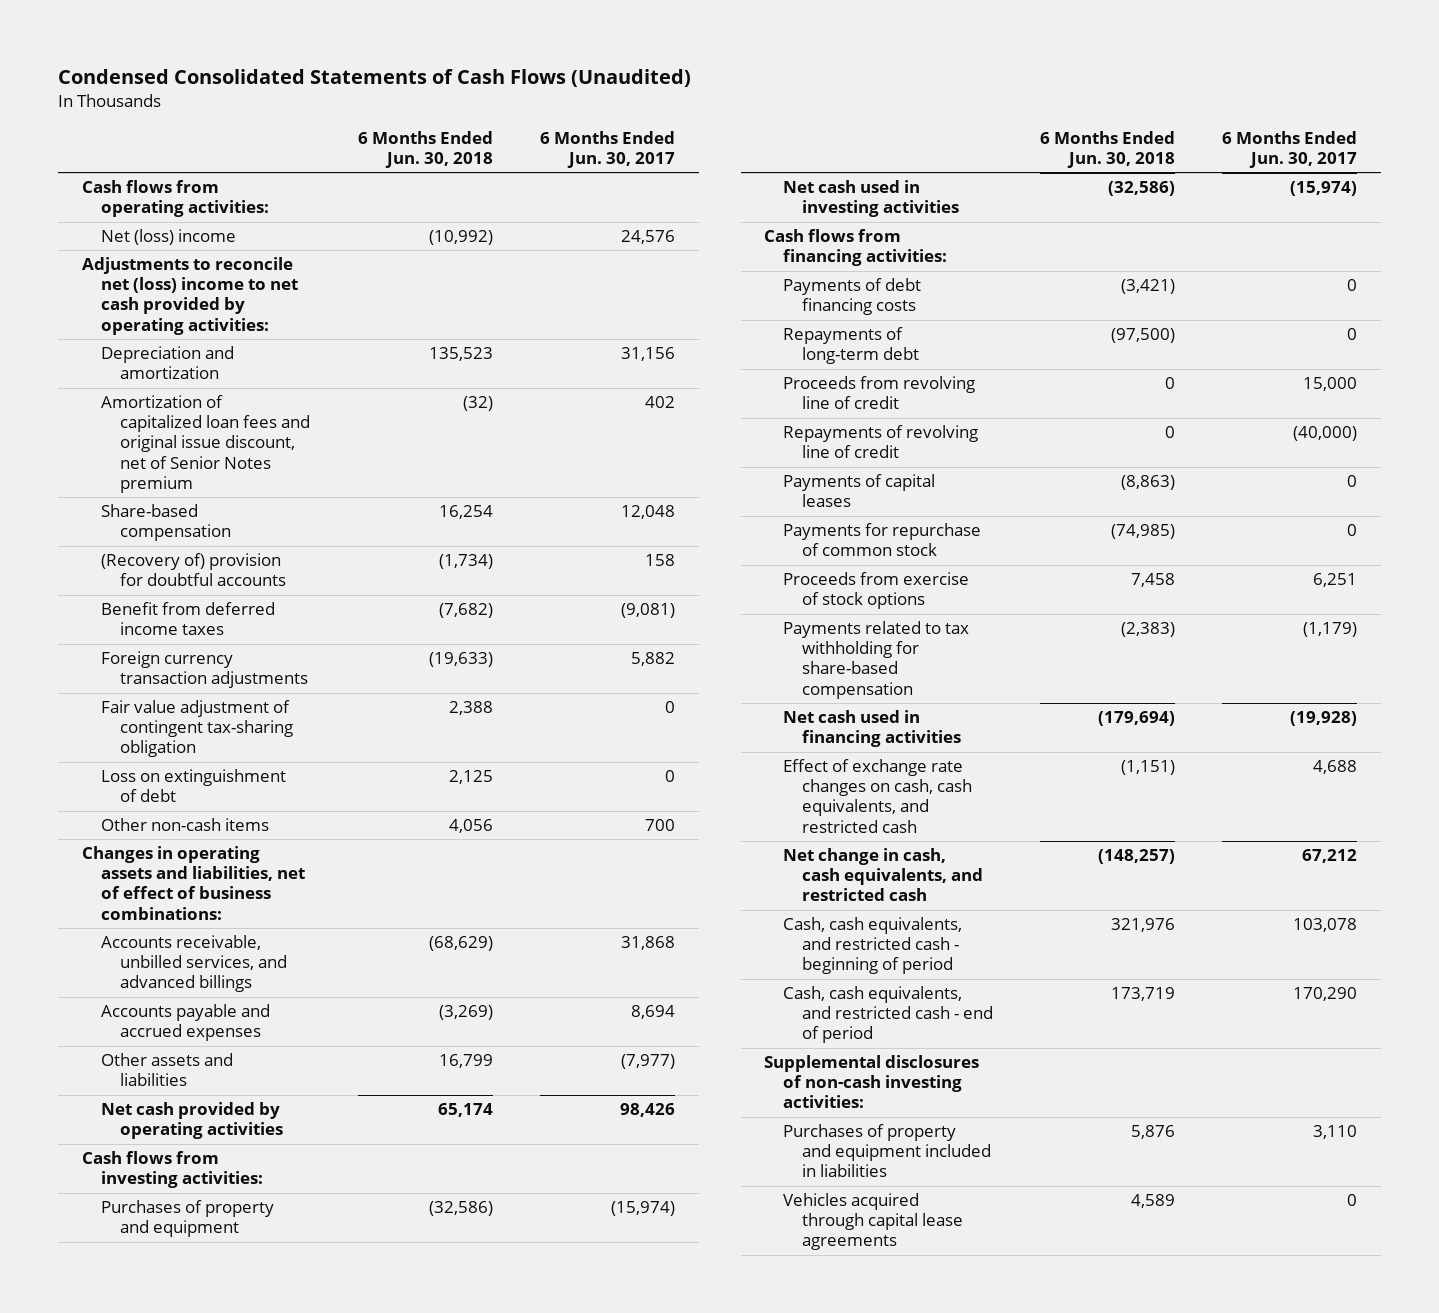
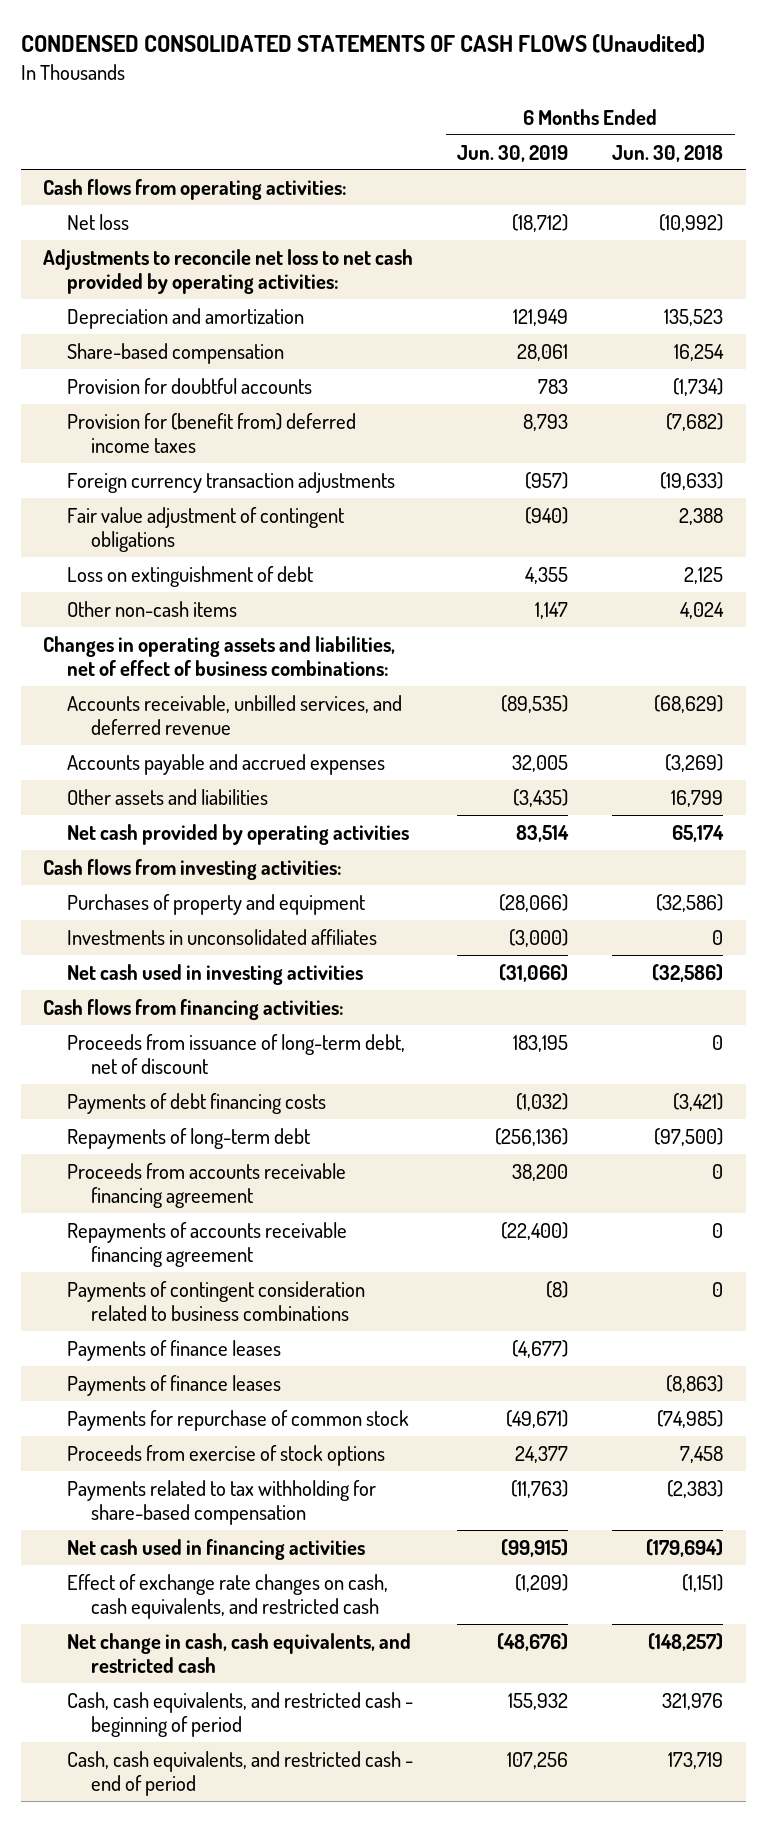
- Condensed Consolidated Statements of Cash Flows (Unaudited)
+ CONDENSED CONSOLIDATED STATEMENTS OF CASH FLOWS (Unaudited)
- | 6 Months Ended Jun. 30, 2018 | 6 Months Ended Jun. 30, 2017
+ | 6 Months Ended Jun. 30, 2019 | 6 Months Ended Jun. 30, 2018
- Net (loss) income | (10,992) | 24,576
- Adjustments to reconcile net (loss) income to net cash provided by operating activities:
+ Net loss | (18,712) | (10,992)
+ Adjustments to reconcile net loss to net cash provided by operating activities:
- Amortization of capitalized loan fees and original issue discount, net of Senior Notes premium | (32) | 402
- (Recovery of) provision for doubtful accounts | (1,734) | 158
- Benefit from deferred income taxes | (7,682) | (9,081)
+ Provision for doubtful accounts | 783 | (1,734)
+ Provision for (benefit from) deferred income taxes | 8,793 | (7,682)
- Fair value adjustment of contingent tax-sharing obligation | 2,388 | 0
+ Fair value adjustment of contingent obligations | (940) | 2,388
- Other non-cash items | 4,056 | 700
+ Other non-cash items | 1,147 | 4,024
- Accounts receivable, unbilled services, and advanced billings | (68,629) | 31,868
+ Accounts receivable, unbilled services, and deferred revenue | (89,535) | (68,629)
+ Investments in unconsolidated affiliates | (3,000) | 0
+ Proceeds from issuance of long-term debt, net of discount | 183,195 | 0
- Proceeds from revolving line of credit | 0 | 15,000
- Repayments of revolving line of credit | 0 | (40,000)
- Payments of capital leases | (8,863) | 0
+ Proceeds from accounts receivable financing agreement | 38,200 | 0
+ Repayments of accounts receivable financing agreement | (22,400) | 0
+ Payments of contingent consideration related to business combinations | (8) | 0
+ Payments of finance leases | (4,677) |
+ Payments of finance leases | | (8,863)
- Supplemental disclosures of non-cash investing activities:
- Purchases of property and equipment included in liabilities | 5,876 | 3,110
- Vehicles acquired through capital lease agreements | 4,589 | 0

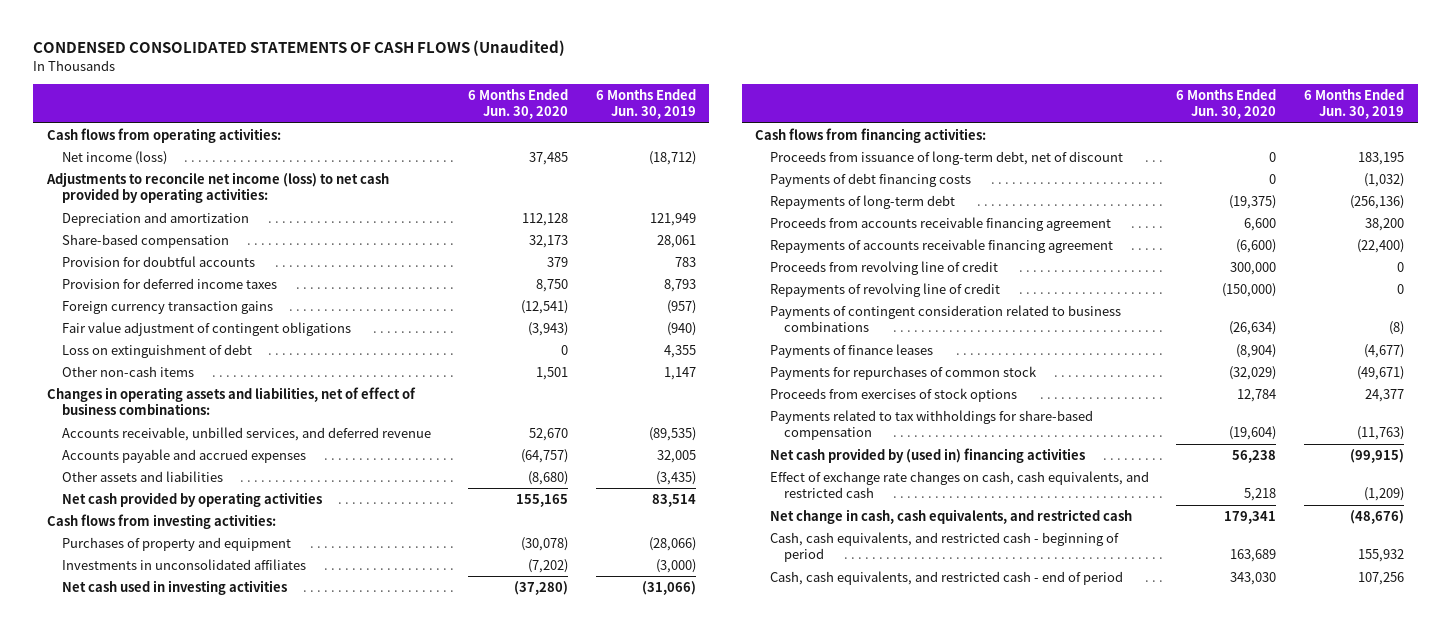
- | 6 Months Ended Jun. 30, 2019 | 6 Months Ended Jun. 30, 2018
+ | 6 Months Ended Jun. 30, 2020 | 6 Months Ended Jun. 30, 2019
- Net loss | (18,712) | (10,992)
- Adjustments to reconcile net loss to net cash provided by operating activities:
+ Net income (loss) | 37,485 | (18,712)
+ Adjustments to reconcile net income (loss) to net cash provided by operating activities:
- Provision for (benefit from) deferred income taxes | 8,793 | (7,682)
- Foreign currency transaction adjustments | (957) | (19,633)
+ Provision for deferred income taxes | 8,750 | 8,793
+ Foreign currency transaction gains | (12,541) | (957)
+ Proceeds from revolving line of credit | 300,000 | 0
+ Repayments of revolving line of credit | (150,000) | 0
- Payments of finance leases | | (8,863)
- Payments for repurchase of common stock | (49,671) | (74,985)
- Proceeds from exercise of stock options | 24,377 | 7,458
- Payments related to tax withholding for share-based compensation | (11,763) | (2,383)
- Net cash used in financing activities | (99,915) | (179,694)
+ Payments for repurchases of common stock | (32,029) | (49,671)
+ Proceeds from exercises of stock options | 12,784 | 24,377
+ Payments related to tax withholdings for share-based compensation | (19,604) | (11,763)
+ Net cash provided by (used in) financing activities | 56,238 | (99,915)

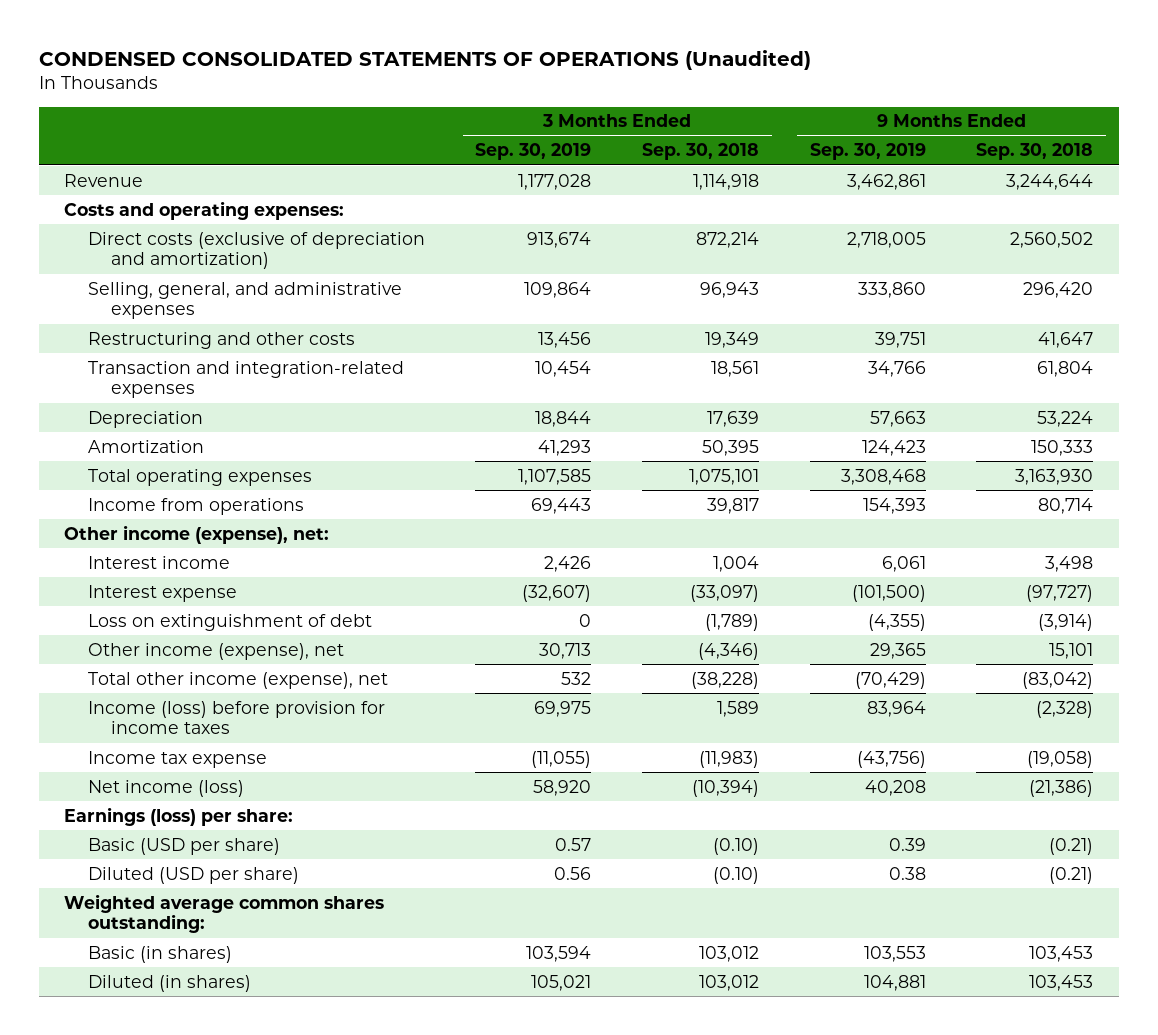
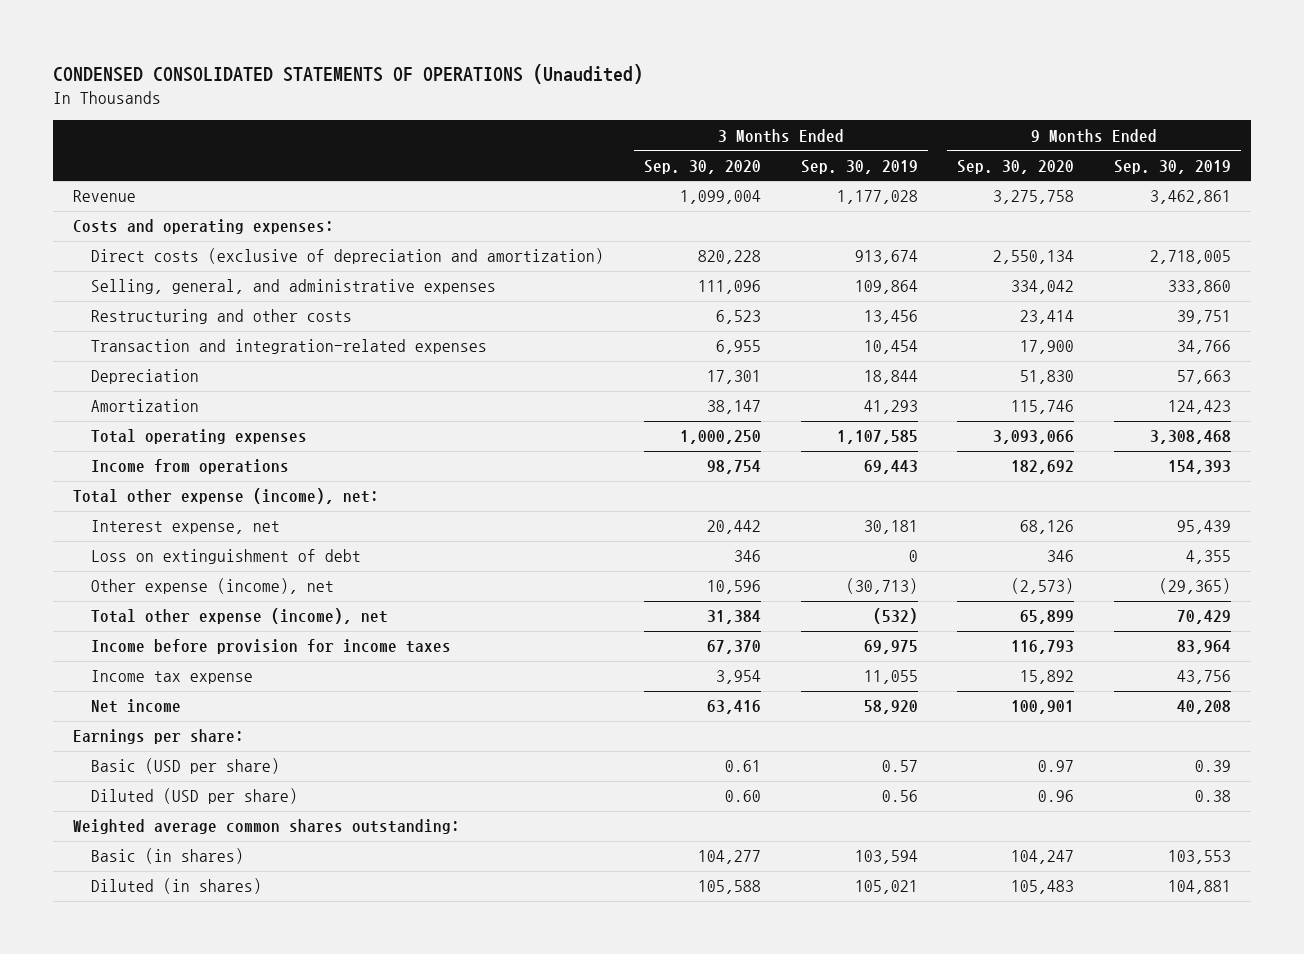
- | 3 Months Ended Sep. 30, 2019 | 3 Months Ended Sep. 30, 2018 | 9 Months Ended Sep. 30, 2019 | 9 Months Ended Sep. 30, 2018
+ | 3 Months Ended Sep. 30, 2020 | 3 Months Ended Sep. 30, 2019 | 9 Months Ended Sep. 30, 2020 | 9 Months Ended Sep. 30, 2019
- Other income (expense), net:
- Interest income | 2,426 | 1,004 | 6,061 | 3,498
- Interest expense | (32,607) | (33,097) | (101,500) | (97,727)
- Loss on extinguishment of debt | 0 | (1,789) | (4,355) | (3,914)
- Other income (expense), net | 30,713 | (4,346) | 29,365 | 15,101
- Total other income (expense), net | 532 | (38,228) | (70,429) | (83,042)
- Income (loss) before provision for income taxes | 69,975 | 1,589 | 83,964 | (2,328)
- Income tax expense | (11,055) | (11,983) | (43,756) | (19,058)
- Net income (loss) | 58,920 | (10,394) | 40,208 | (21,386)
- Earnings (loss) per share:
+ Total other expense (income), net:
+ Interest expense, net | 20,442 | 30,181 | 68,126 | 95,439
+ Loss on extinguishment of debt | 346 | 0 | 346 | 4,355
+ Other expense (income), net | 10,596 | (30,713) | (2,573) | (29,365)
+ Total other expense (income), net | 31,384 | (532) | 65,899 | 70,429
+ Income before provision for income taxes | 67,370 | 69,975 | 116,793 | 83,964
+ Income tax expense | 3,954 | 11,055 | 15,892 | 43,756
+ Net income | 63,416 | 58,920 | 100,901 | 40,208
+ Earnings per share:

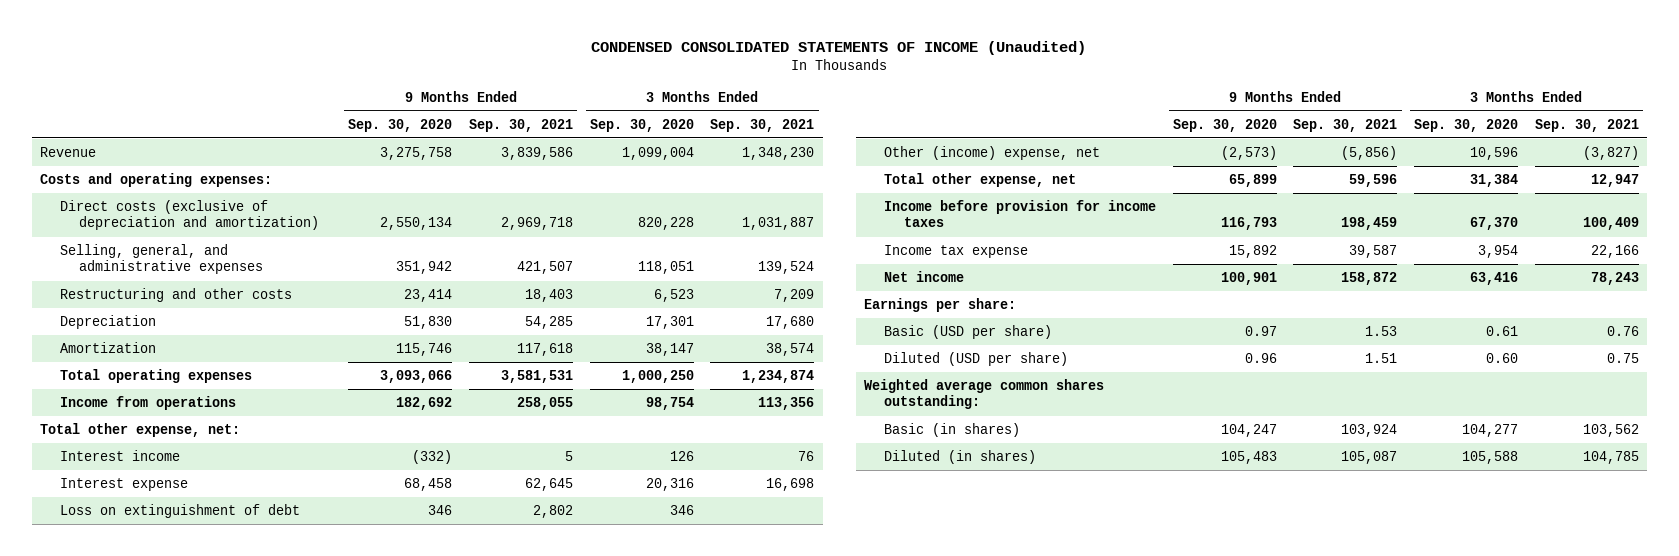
- CONDENSED CONSOLIDATED STATEMENTS OF OPERATIONS (Unaudited)
+ CONDENSED CONSOLIDATED STATEMENTS OF INCOME (Unaudited)
- | 3 Months Ended Sep. 30, 2020 | 3 Months Ended Sep. 30, 2019 | 9 Months Ended Sep. 30, 2020 | 9 Months Ended Sep. 30, 2019
+ | 9 Months Ended Sep. 30, 2020 | 9 Months Ended Sep. 30, 2021 | 3 Months Ended Sep. 30, 2020 | 3 Months Ended Sep. 30, 2021
- Selling, general, and administrative expenses | 111,096 | 109,864 | 334,042 | 333,860
+ Selling, general, and administrative expenses | 351,942 | 421,507 | 118,051 | 139,524
- Transaction and integration-related expenses | 6,955 | 10,454 | 17,900 | 34,766
- Total other expense (income), net:
- Interest expense, net | 20,442 | 30,181 | 68,126 | 95,439
+ Total other expense, net:
+ Interest income | (332) | 5 | 126 | 76
+ Interest expense | 68,458 | 62,645 | 20,316 | 16,698
- Other expense (income), net | 10,596 | (30,713) | (2,573) | (29,365)
- Total other expense (income), net | 31,384 | (532) | 65,899 | 70,429
+ Other (income) expense, net | (2,573) | (5,856) | 10,596 | (3,827)
+ Total other expense, net | 65,899 | 59,596 | 31,384 | 12,947

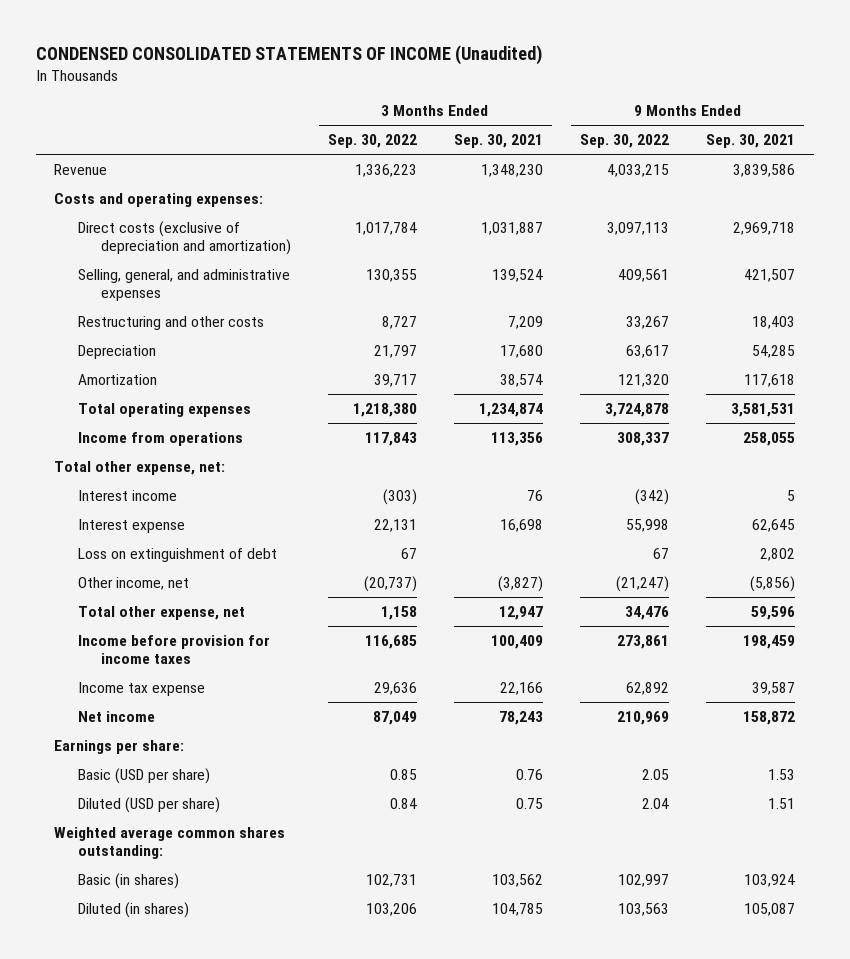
- | 9 Months Ended Sep. 30, 2020 | 9 Months Ended Sep. 30, 2021 | 3 Months Ended Sep. 30, 2020 | 3 Months Ended Sep. 30, 2021
+ | 3 Months Ended Sep. 30, 2022 | 3 Months Ended Sep. 30, 2021 | 9 Months Ended Sep. 30, 2022 | 9 Months Ended Sep. 30, 2021
- Other (income) expense, net | (2,573) | (5,856) | 10,596 | (3,827)
+ Other income, net | (20,737) | (3,827) | (21,247) | (5,856)

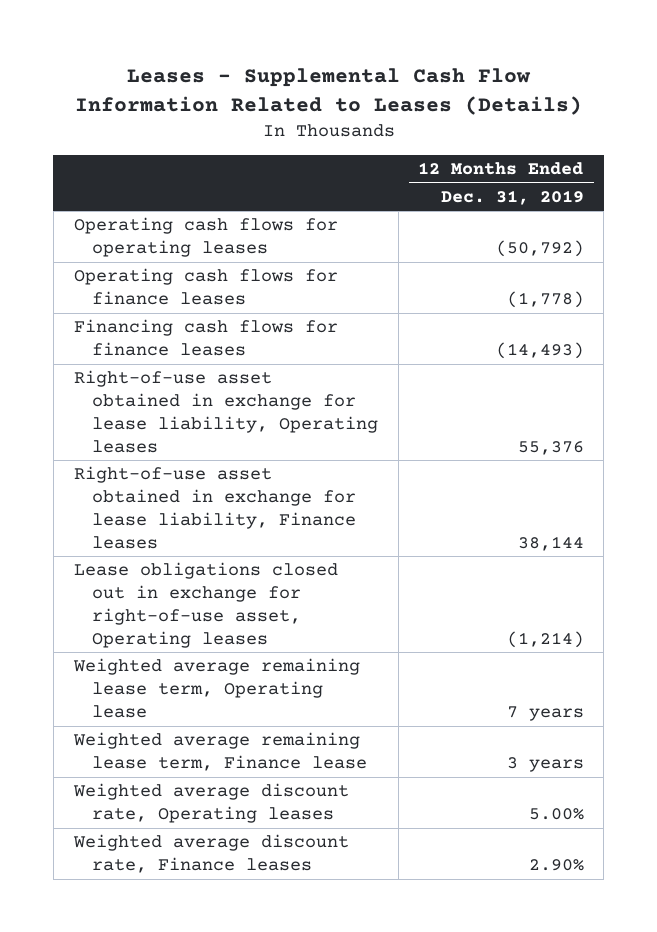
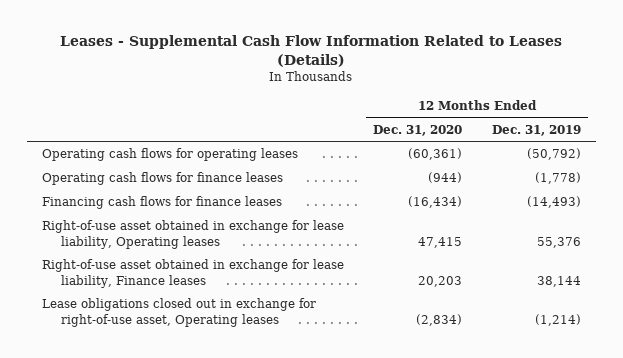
- | 12 Months Ended Dec. 31, 2019
+ | 12 Months Ended Dec. 31, 2020 | 12 Months Ended Dec. 31, 2019
- Weighted average remaining lease term, Operating lease | 7 years
- Weighted average remaining lease term, Finance lease | 3 years
- Weighted average discount rate, Operating leases | 5.00%
- Weighted average discount rate, Finance leases | 2.90%

